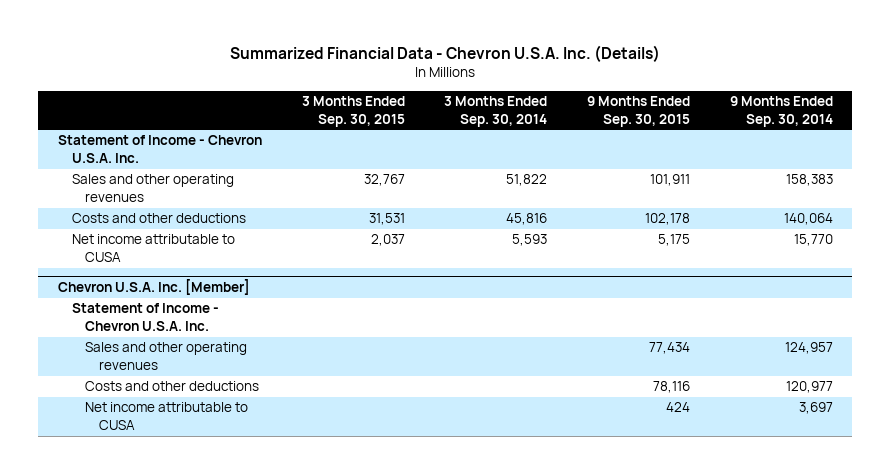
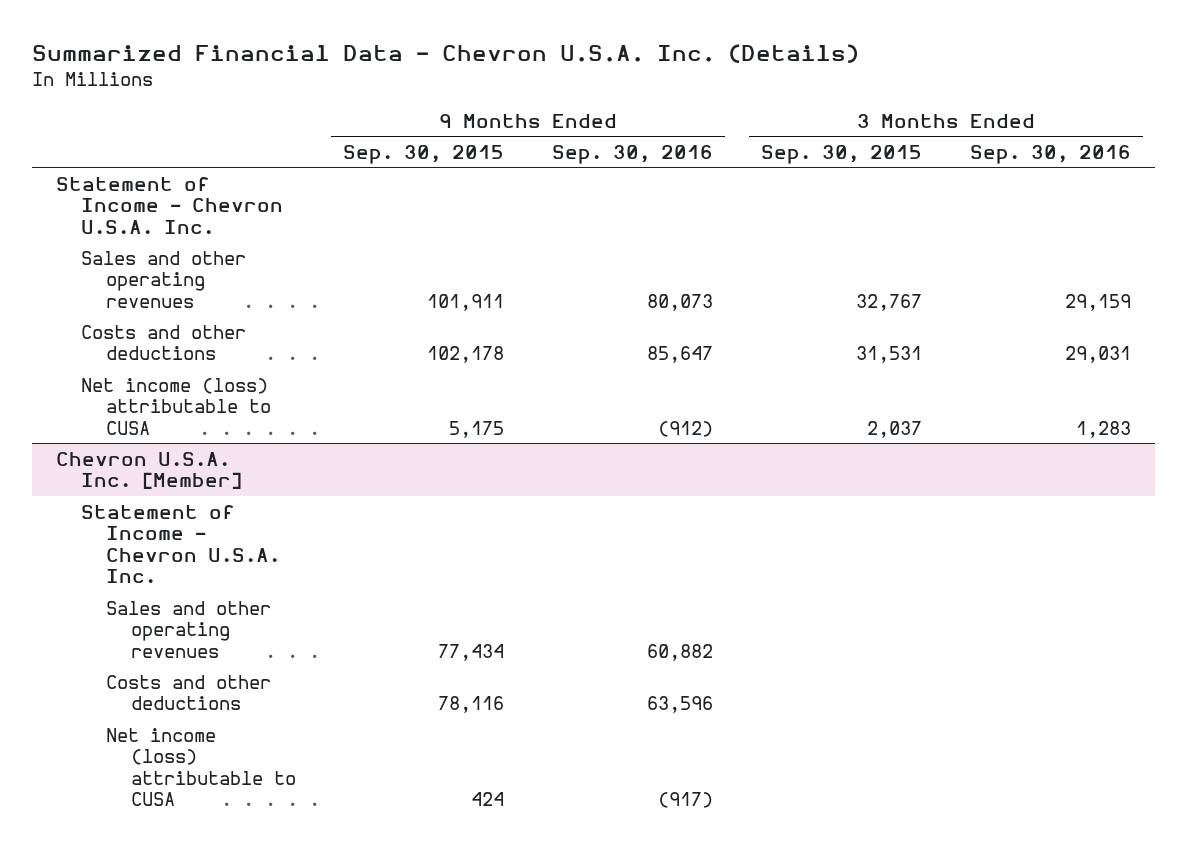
- | 3 Months Ended Sep. 30, 2015 | 3 Months Ended Sep. 30, 2014 | 9 Months Ended Sep. 30, 2015 | 9 Months Ended Sep. 30, 2014
+ | 9 Months Ended Sep. 30, 2015 | 9 Months Ended Sep. 30, 2016 | 3 Months Ended Sep. 30, 2015 | 3 Months Ended Sep. 30, 2016
- Net income attributable to CUSA | 2,037 | 5,593 | 5,175 | 15,770
+ Net income (loss) attributable to CUSA | 5,175 | (912) | 2,037 | 1,283
@ Chevron U.S.A. Inc. [Member]
- Net income attributable to CUSA | | | 424 | 3,697
+ Net income (loss) attributable to CUSA | 424 | (917) | |

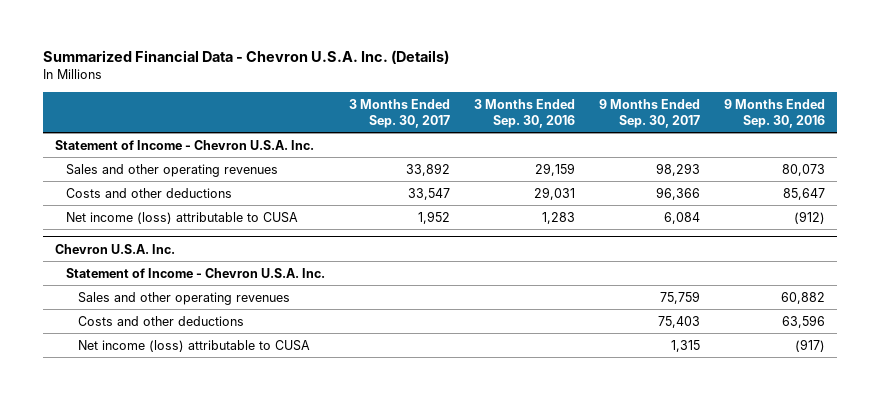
- | 9 Months Ended Sep. 30, 2015 | 9 Months Ended Sep. 30, 2016 | 3 Months Ended Sep. 30, 2015 | 3 Months Ended Sep. 30, 2016
+ | 3 Months Ended Sep. 30, 2017 | 3 Months Ended Sep. 30, 2016 | 9 Months Ended Sep. 30, 2017 | 9 Months Ended Sep. 30, 2016
- Chevron U.S.A. Inc. [Member]
+ Chevron U.S.A. Inc.

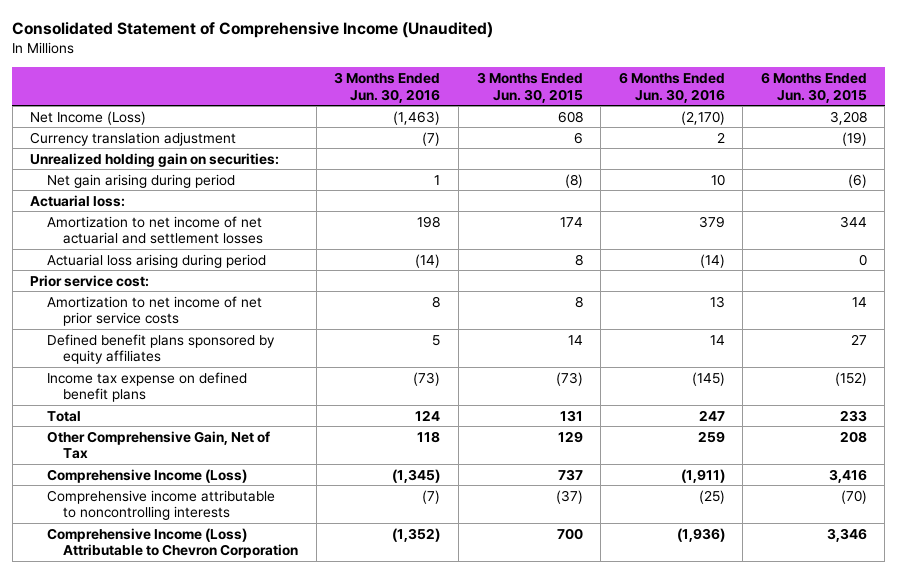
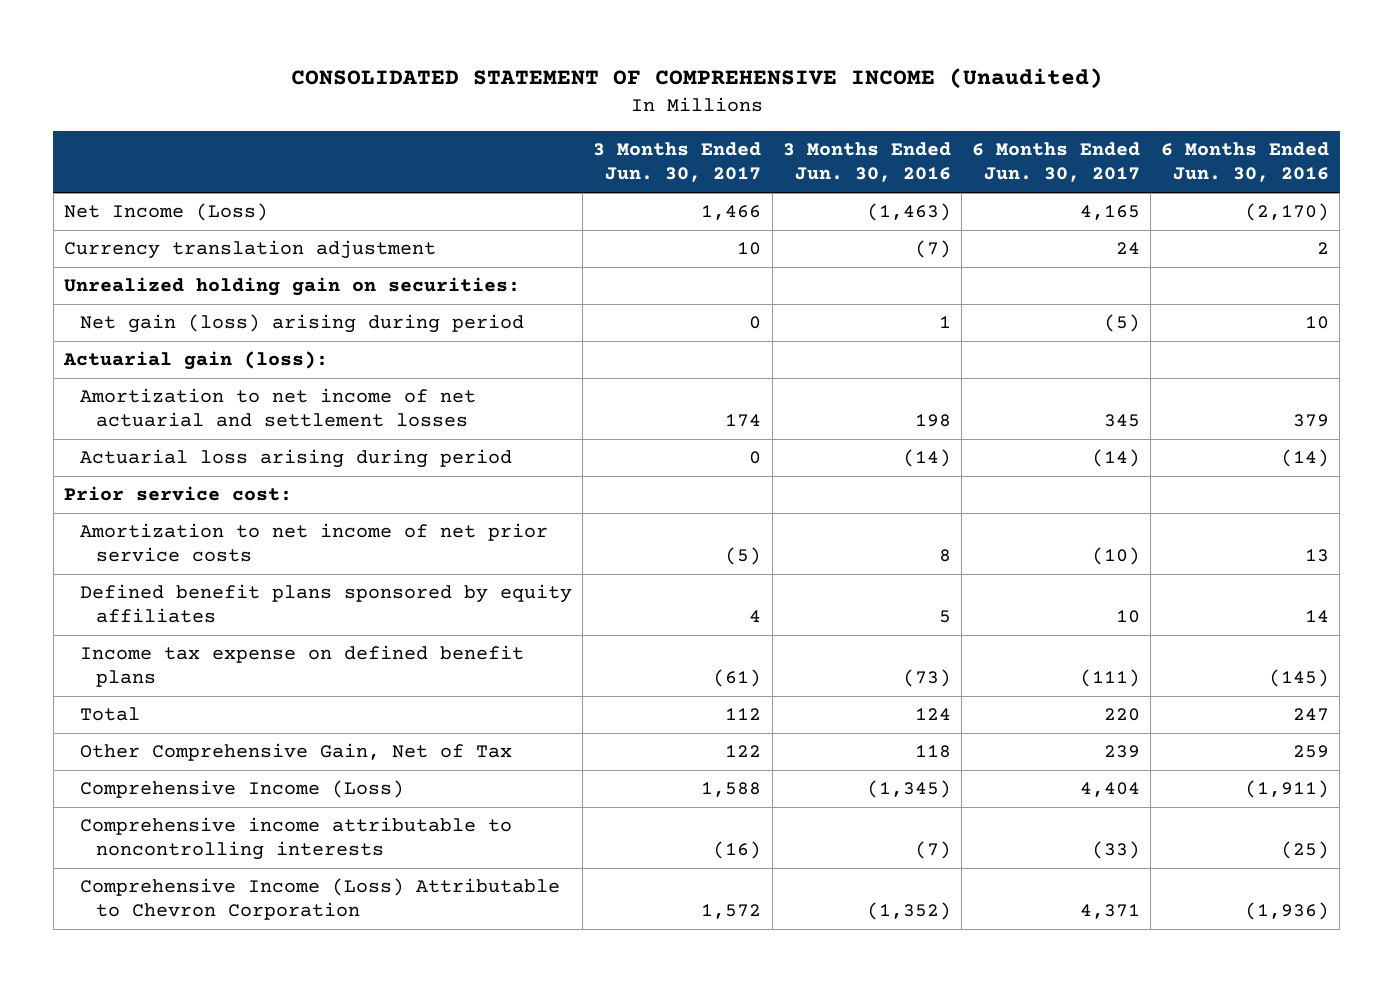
- Consolidated Statement of Comprehensive Income (Unaudited)
+ CONSOLIDATED STATEMENT OF COMPREHENSIVE INCOME (Unaudited)
- | 3 Months Ended Jun. 30, 2016 | 3 Months Ended Jun. 30, 2015 | 6 Months Ended Jun. 30, 2016 | 6 Months Ended Jun. 30, 2015
+ | 3 Months Ended Jun. 30, 2017 | 3 Months Ended Jun. 30, 2016 | 6 Months Ended Jun. 30, 2017 | 6 Months Ended Jun. 30, 2016
- Net gain arising during period | 1 | (8) | 10 | (6)
- Actuarial loss:
+ Net gain (loss) arising during period | 0 | 1 | (5) | 10
+ Actuarial gain (loss):

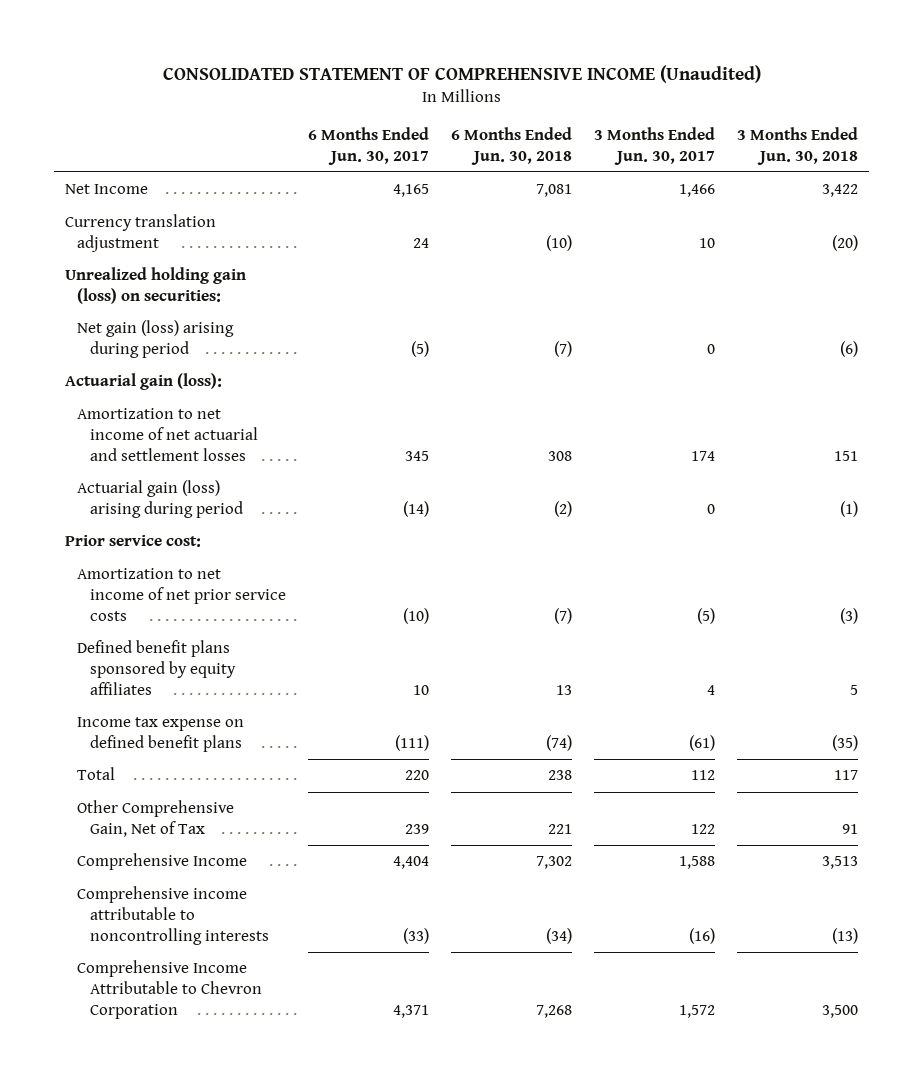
- | 3 Months Ended Jun. 30, 2017 | 3 Months Ended Jun. 30, 2016 | 6 Months Ended Jun. 30, 2017 | 6 Months Ended Jun. 30, 2016
+ | 6 Months Ended Jun. 30, 2017 | 6 Months Ended Jun. 30, 2018 | 3 Months Ended Jun. 30, 2017 | 3 Months Ended Jun. 30, 2018
- Net Income (Loss) | 1,466 | (1,463) | 4,165 | (2,170)
+ Net Income | 4,165 | 7,081 | 1,466 | 3,422
- Unrealized holding gain on securities:
+ Unrealized holding gain (loss) on securities:
- Actuarial loss arising during period | 0 | (14) | (14) | (14)
+ Actuarial gain (loss) arising during period | (14) | (2) | 0 | (1)
- Comprehensive Income (Loss) | 1,588 | (1,345) | 4,404 | (1,911)
+ Comprehensive Income | 4,404 | 7,302 | 1,588 | 3,513
- Comprehensive Income (Loss) Attributable to Chevron Corporation | 1,572 | (1,352) | 4,371 | (1,936)
+ Comprehensive Income Attributable to Chevron Corporation | 4,371 | 7,268 | 1,572 | 3,500

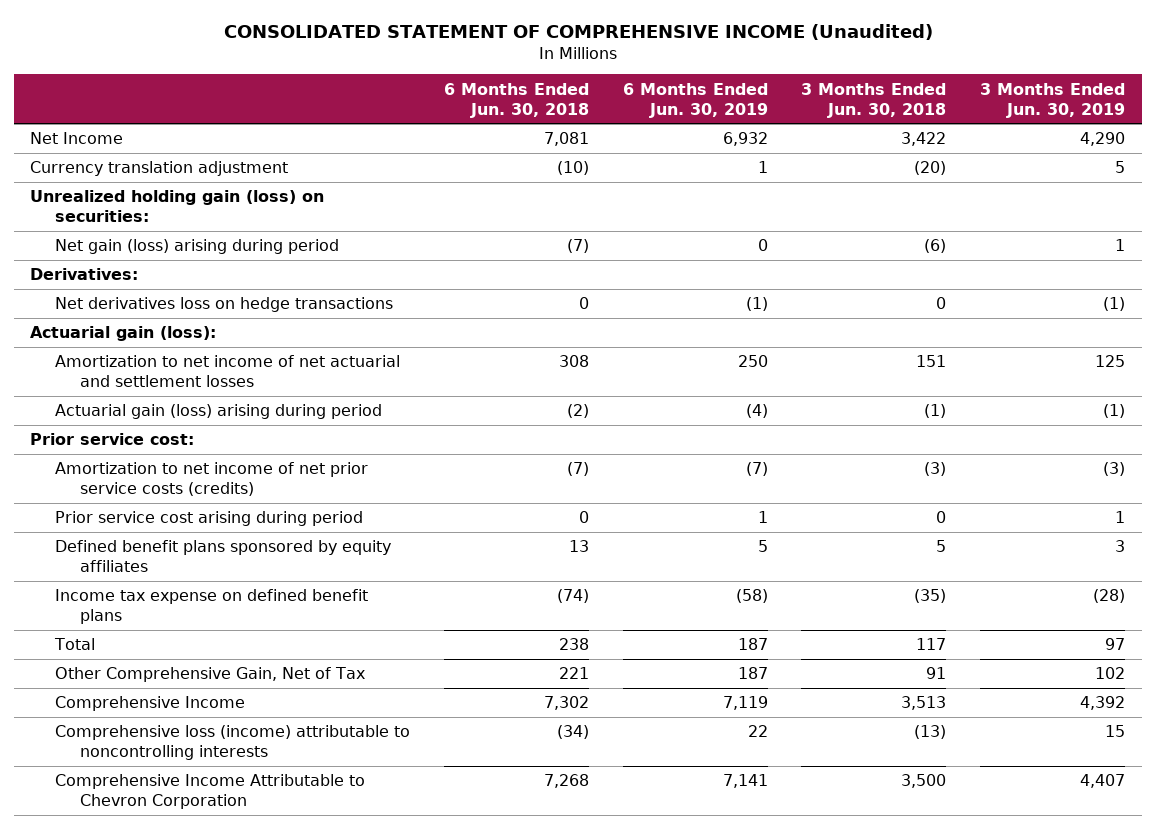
- | 6 Months Ended Jun. 30, 2017 | 6 Months Ended Jun. 30, 2018 | 3 Months Ended Jun. 30, 2017 | 3 Months Ended Jun. 30, 2018
+ | 6 Months Ended Jun. 30, 2018 | 6 Months Ended Jun. 30, 2019 | 3 Months Ended Jun. 30, 2018 | 3 Months Ended Jun. 30, 2019
+ Derivatives:
+ Net derivatives loss on hedge transactions | 0 | (1) | 0 | (1)
- Amortization to net income of net prior service costs | (10) | (7) | (5) | (3)
+ Amortization to net income of net prior service costs (credits) | (7) | (7) | (3) | (3)
+ Prior service cost arising during period | 0 | 1 | 0 | 1
- Comprehensive income attributable to noncontrolling interests | (33) | (34) | (16) | (13)
+ Comprehensive loss (income) attributable to noncontrolling interests | (34) | 22 | (13) | 15

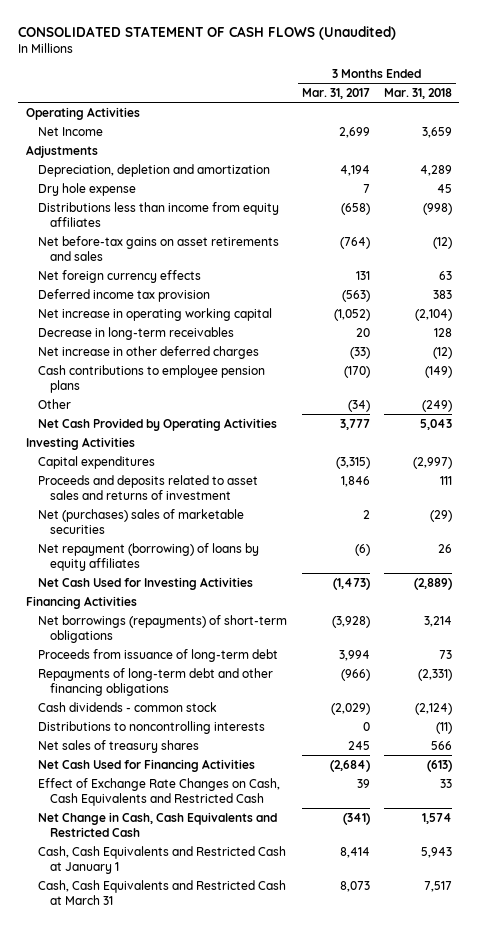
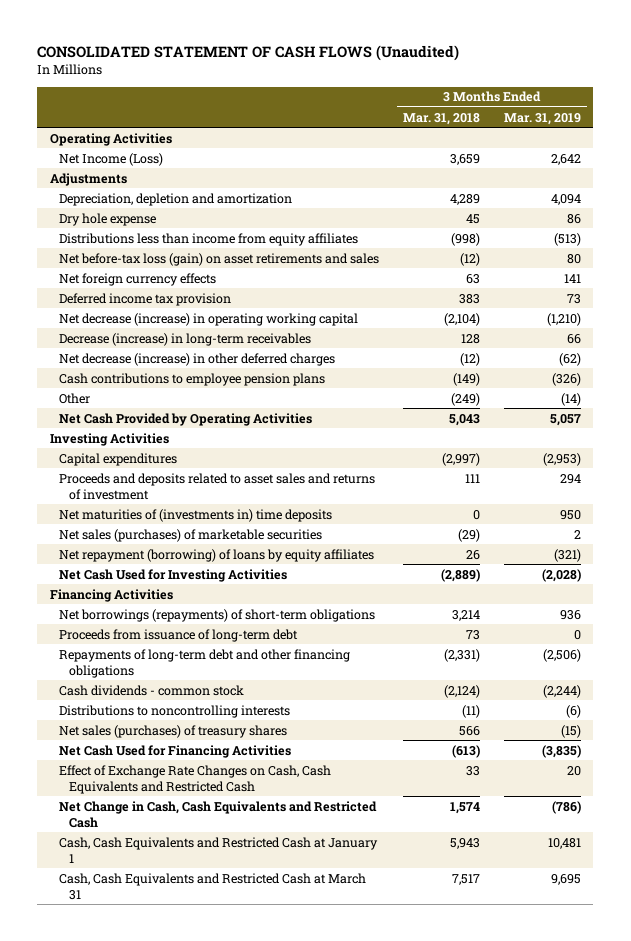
- | 3 Months Ended Mar. 31, 2017 | 3 Months Ended Mar. 31, 2018
+ | 3 Months Ended Mar. 31, 2018 | 3 Months Ended Mar. 31, 2019
- Net Income | 2,699 | 3,659
+ Net Income (Loss) | 3,659 | 2,642
- Net before-tax gains on asset retirements and sales | (764) | (12)
+ Net before-tax loss (gain) on asset retirements and sales | (12) | 80
- Net increase in operating working capital | (1,052) | (2,104)
- Decrease in long-term receivables | 20 | 128
- Net increase in other deferred charges | (33) | (12)
+ Net decrease (increase) in operating working capital | (2,104) | (1,210)
+ Decrease (increase) in long-term receivables | 128 | 66
+ Net decrease (increase) in other deferred charges | (12) | (62)
- Net (purchases) sales of marketable securities | 2 | (29)
+ Net maturities of (investments in) time deposits | 0 | 950
+ Net sales (purchases) of marketable securities | (29) | 2
- Net sales of treasury shares | 245 | 566
+ Net sales (purchases) of treasury shares | 566 | (15)

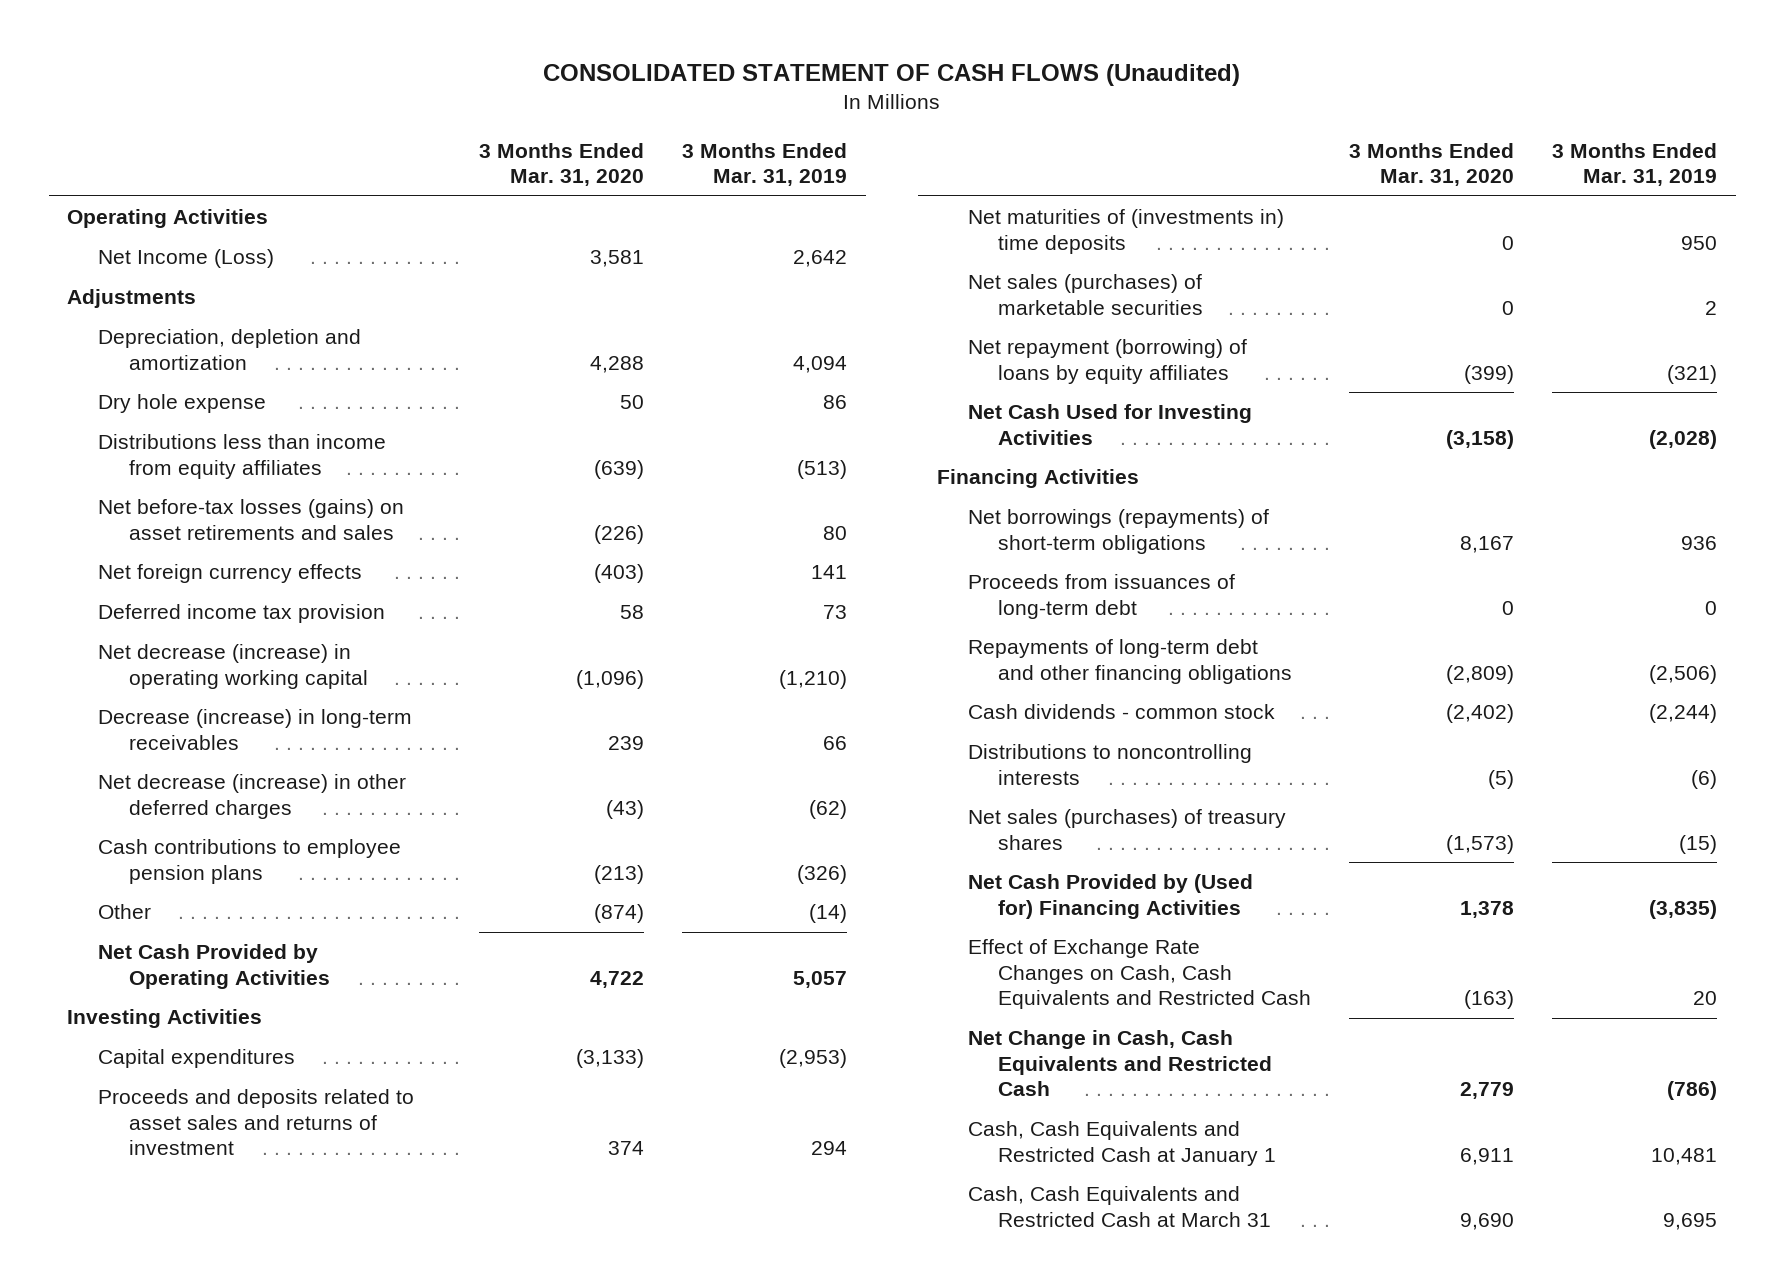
- | 3 Months Ended Mar. 31, 2018 | 3 Months Ended Mar. 31, 2019
+ | 3 Months Ended Mar. 31, 2020 | 3 Months Ended Mar. 31, 2019
- Net before-tax loss (gain) on asset retirements and sales | (12) | 80
+ Net before-tax losses (gains) on asset retirements and sales | (226) | 80
- Proceeds from issuance of long-term debt | 73 | 0
+ Proceeds from issuances of long-term debt | 0 | 0
- Net Cash Used for Financing Activities | (613) | (3,835)
+ Net Cash Provided by (Used for) Financing Activities | 1,378 | (3,835)

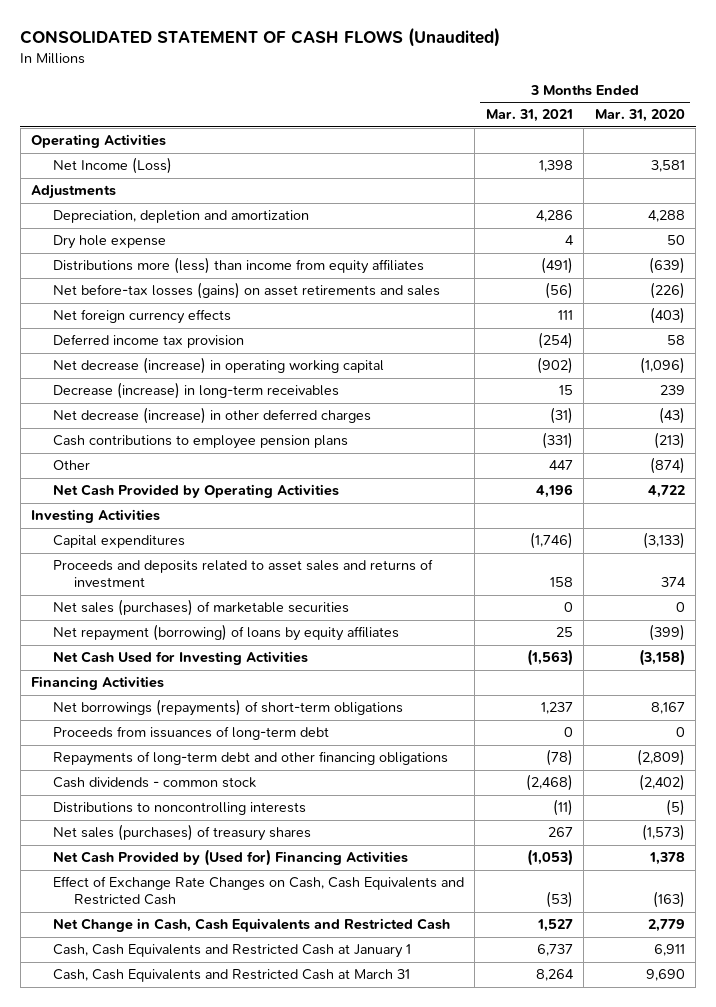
- | 3 Months Ended Mar. 31, 2020 | 3 Months Ended Mar. 31, 2019
+ | 3 Months Ended Mar. 31, 2021 | 3 Months Ended Mar. 31, 2020
- Distributions less than income from equity affiliates | (639) | (513)
+ Distributions more (less) than income from equity affiliates | (491) | (639)
- Net maturities of (investments in) time deposits | 0 | 950

